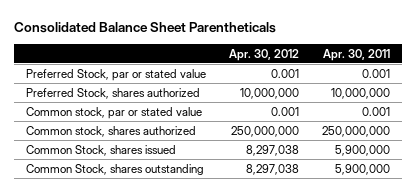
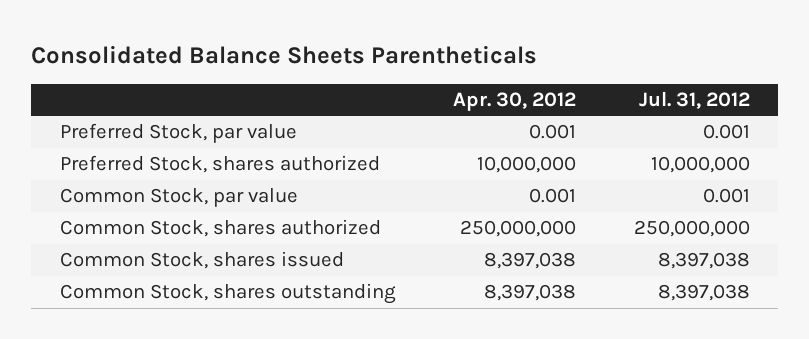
- Consolidated Balance Sheet Parentheticals
+ Consolidated Balance Sheets Parentheticals
- | Apr. 30, 2012 | Apr. 30, 2011
+ | Apr. 30, 2012 | Jul. 31, 2012
- Preferred Stock, par or stated value | 0.001 | 0.001
+ Preferred Stock, par value | 0.001 | 0.001
- Common stock, par or stated value | 0.001 | 0.001
- Common stock, shares authorized | 250,000,000 | 250,000,000
- Common Stock, shares issued | 8,297,038 | 5,900,000
- Common Stock, shares outstanding | 8,297,038 | 5,900,000
+ Common Stock, par value | 0.001 | 0.001
+ Common Stock, shares authorized | 250,000,000 | 250,000,000
+ Common Stock, shares issued | 8,397,038 | 8,397,038
+ Common Stock, shares outstanding | 8,397,038 | 8,397,038

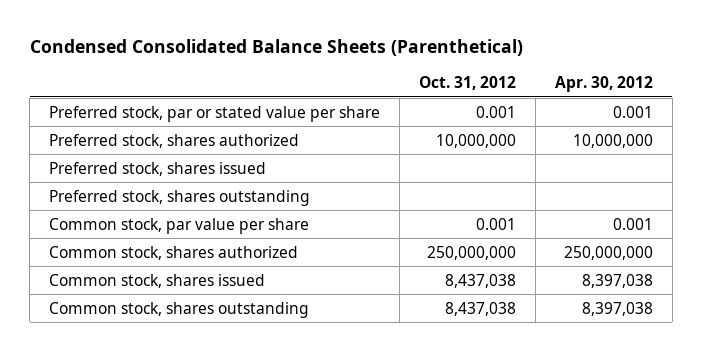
- Consolidated Balance Sheets Parentheticals
+ Condensed Consolidated Balance Sheets (Parenthetical)
- | Apr. 30, 2012 | Jul. 31, 2012
+ | Oct. 31, 2012 | Apr. 30, 2012
- Preferred Stock, par value | 0.001 | 0.001
- Preferred Stock, shares authorized | 10,000,000 | 10,000,000
- Common Stock, par value | 0.001 | 0.001
- Common Stock, shares authorized | 250,000,000 | 250,000,000
- Common Stock, shares issued | 8,397,038 | 8,397,038
- Common Stock, shares outstanding | 8,397,038 | 8,397,038
+ Preferred stock, par or stated value per share | 0.001 | 0.001
+ Preferred stock, shares authorized | 10,000,000 | 10,000,000
+ Preferred stock, shares issued
+ Preferred stock, shares outstanding
+ Common stock, par value per share | 0.001 | 0.001
+ Common stock, shares authorized | 250,000,000 | 250,000,000
+ Common stock, shares issued | 8,437,038 | 8,397,038
+ Common stock, shares outstanding | 8,437,038 | 8,397,038

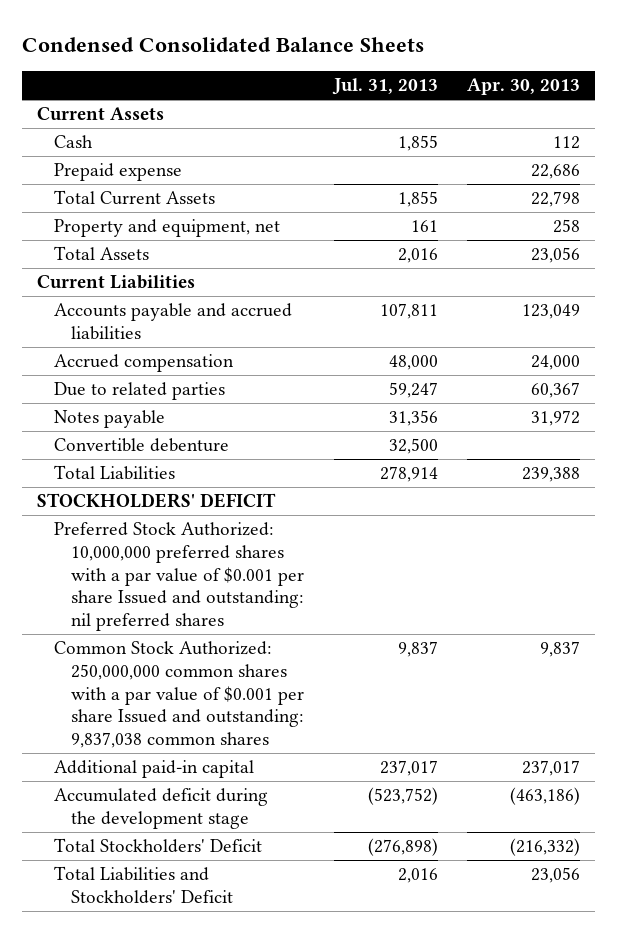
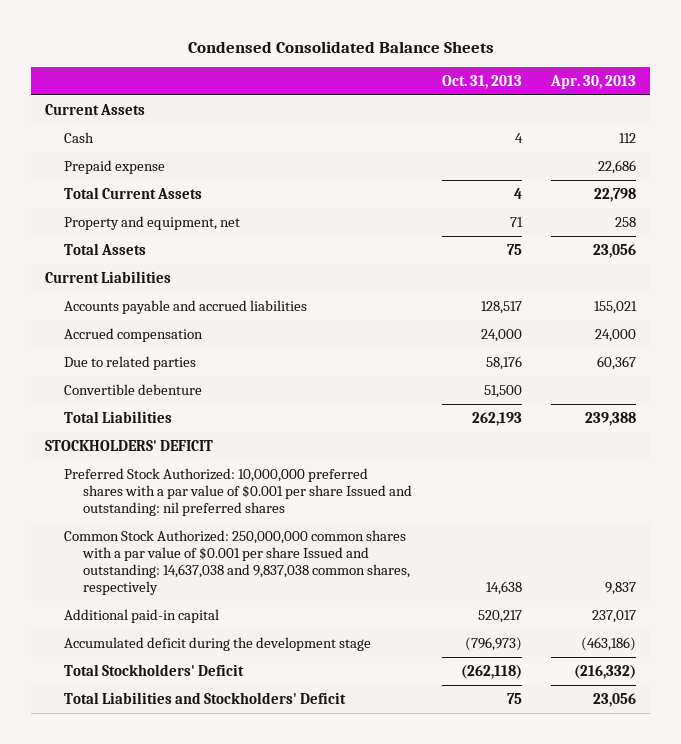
- | Jul. 31, 2013 | Apr. 30, 2013
+ | Oct. 31, 2013 | Apr. 30, 2013
- Accounts payable and accrued liabilities | 107,811 | 123,049
+ Accounts payable and accrued liabilities | 128,517 | 155,021
- Notes payable | 31,356 | 31,972
- Common Stock Authorized: 250,000,000 common shares with a par value of $0.001 per share Issued and outstanding: 9,837,038 common shares | 9,837 | 9,837
+ Common Stock Authorized: 250,000,000 common shares with a par value of $0.001 per share Issued and outstanding: 14,637,038 and 9,837,038 common shares, respectively | 14,638 | 9,837

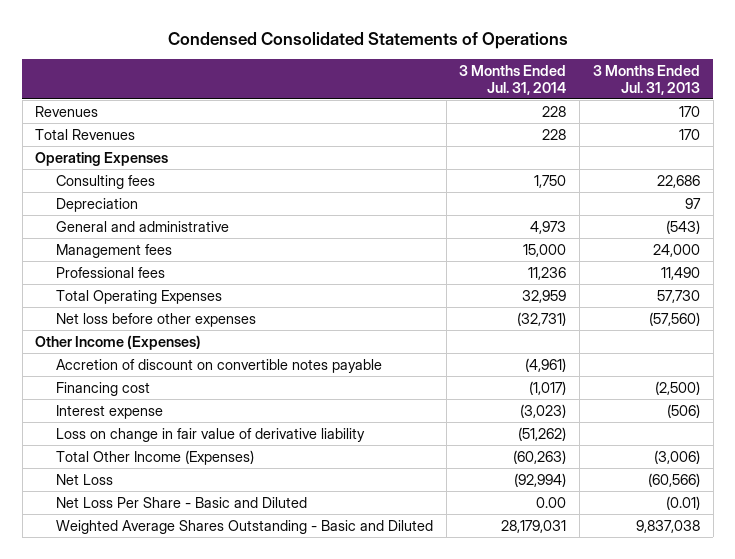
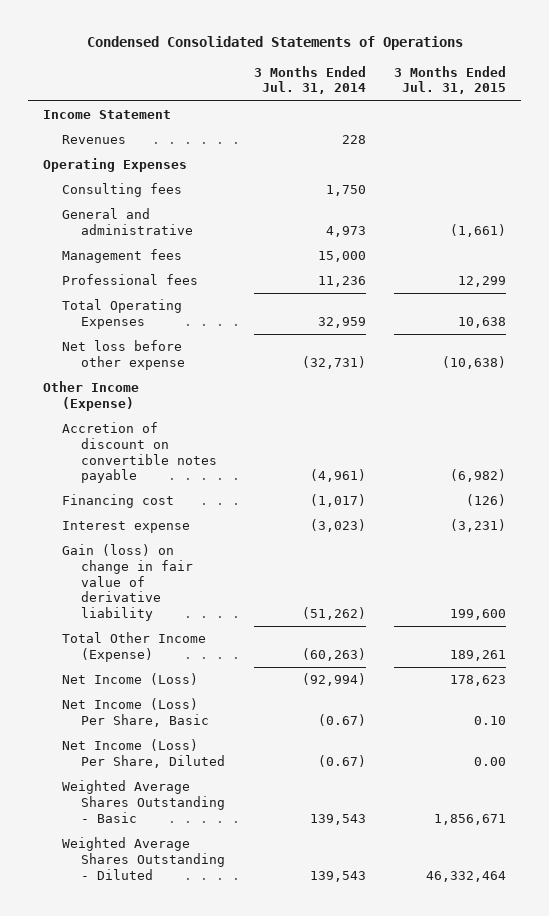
- | 3 Months Ended Jul. 31, 2014 | 3 Months Ended Jul. 31, 2013
+ | 3 Months Ended Jul. 31, 2014 | 3 Months Ended Jul. 31, 2015
+ Income Statement
- Total Revenues | 228 | 170
- Depreciation | | 97
- Net loss before other expenses | (32,731) | (57,560)
- Other Income (Expenses)
+ Net loss before other expense | (32,731) | (10,638)
+ Other Income (Expense)
- Loss on change in fair value of derivative liability | (51,262) |
- Total Other Income (Expenses) | (60,263) | (3,006)
- Net Loss | (92,994) | (60,566)
- Net Loss Per Share - Basic and Diluted | 0.00 | (0.01)
- Weighted Average Shares Outstanding - Basic and Diluted | 28,179,031 | 9,837,038
+ Gain (loss) on change in fair value of derivative liability | (51,262) | 199,600
+ Total Other Income (Expense) | (60,263) | 189,261
+ Net Income (Loss) | (92,994) | 178,623
+ Net Income (Loss) Per Share, Basic | (0.67) | 0.10
+ Net Income (Loss) Per Share, Diluted | (0.67) | 0.00
+ Weighted Average Shares Outstanding - Basic | 139,543 | 1,856,671
+ Weighted Average Shares Outstanding - Diluted | 139,543 | 46,332,464

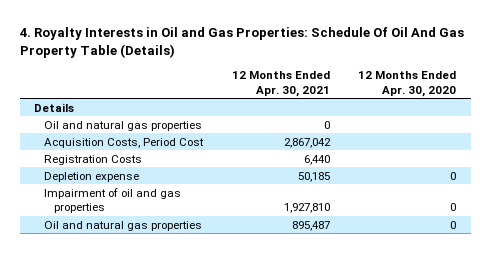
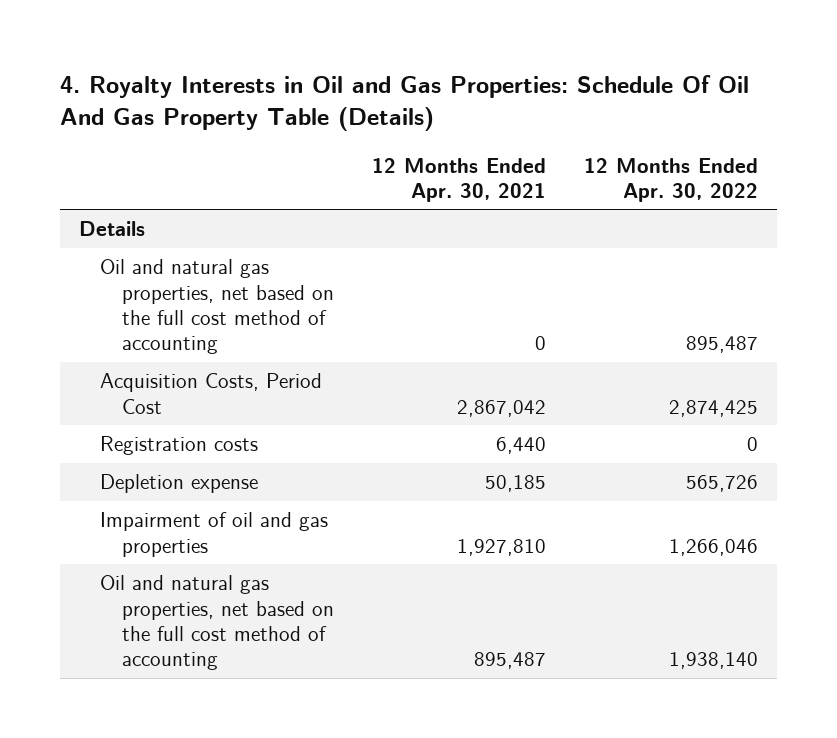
- | 12 Months Ended Apr. 30, 2021 | 12 Months Ended Apr. 30, 2020
+ | 12 Months Ended Apr. 30, 2021 | 12 Months Ended Apr. 30, 2022
- Oil and natural gas properties | 0 |
+ Oil and natural gas properties, net based on the full cost method of accounting | 0 | 895,487
- Registration Costs | 6,440 |
+ Registration costs | 6,440 | 0
- Oil and natural gas properties | 895,487 | 0
+ Oil and natural gas properties, net based on the full cost method of accounting | 895,487 | 1,938,140

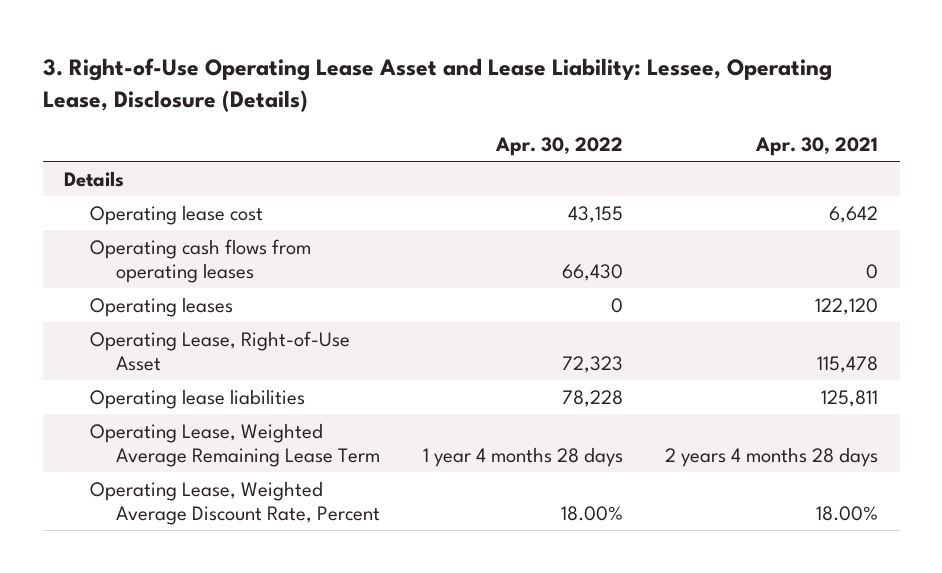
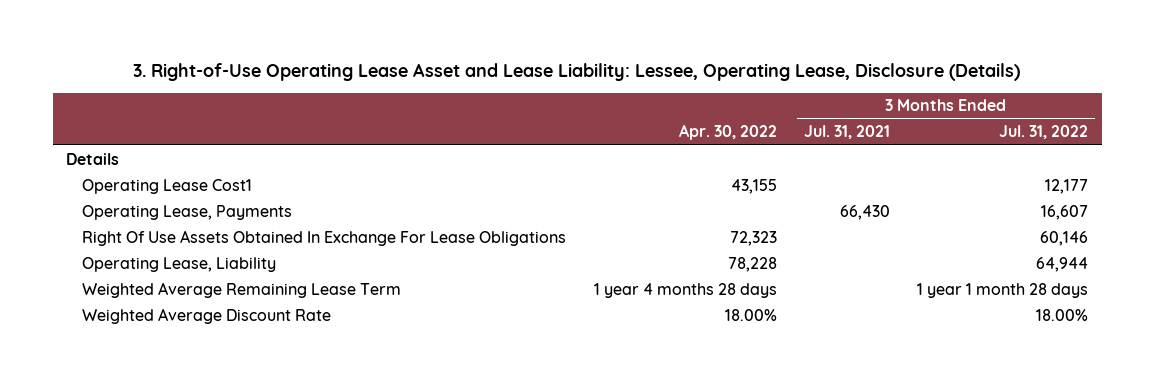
- | Apr. 30, 2022 | Apr. 30, 2021
+ | Apr. 30, 2022 | 3 Months Ended Jul. 31, 2021 | 3 Months Ended Jul. 31, 2022
- Operating lease cost | 43,155 | 6,642
- Operating cash flows from operating leases | 66,430 | 0
- Operating leases | 0 | 122,120
- Operating Lease, Right-of-Use Asset | 72,323 | 115,478
- Operating lease liabilities | 78,228 | 125,811
- Operating Lease, Weighted Average Remaining Lease Term | 1 year 4 months 28 days | 2 years 4 months 28 days
- Operating Lease, Weighted Average Discount Rate, Percent | 18.00% | 18.00%
+ Operating Lease Cost1 | 43,155 | | 12,177
+ Operating Lease, Payments | | 66,430 | 16,607
+ Right Of Use Assets Obtained In Exchange For Lease Obligations | 72,323 | | 60,146
+ Operating Lease, Liability | 78,228 | | 64,944
+ Weighted Average Remaining Lease Term | 1 year 4 months 28 days | | 1 year 1 month 28 days
+ Weighted Average Discount Rate | 18.00% | | 18.00%

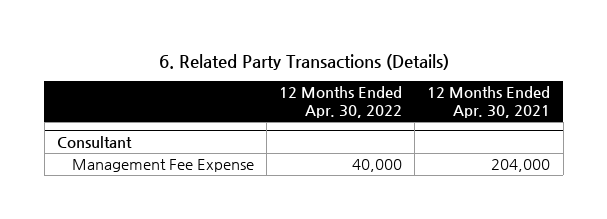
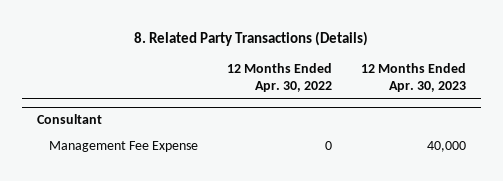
- 6. Related Party Transactions (Details)
+ 8. Related Party Transactions (Details)
- | 12 Months Ended Apr. 30, 2022 | 12 Months Ended Apr. 30, 2021
+ | 12 Months Ended Apr. 30, 2022 | 12 Months Ended Apr. 30, 2023
@ Consultant
- Management Fee Expense | 40,000 | 204,000
+ Management Fee Expense | 0 | 40,000

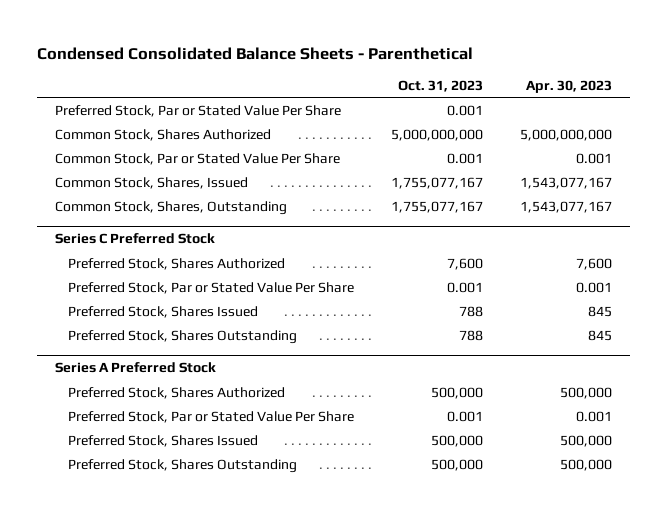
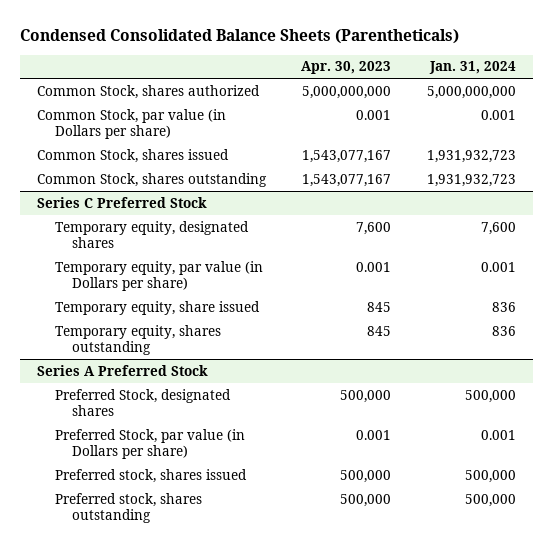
- Condensed Consolidated Balance Sheets - Parenthetical
+ Condensed Consolidated Balance Sheets (Parentheticals)
- | Oct. 31, 2023 | Apr. 30, 2023
+ | Apr. 30, 2023 | Jan. 31, 2024
- Preferred Stock, Par or Stated Value Per Share | 0.001 |
- Common Stock, Shares Authorized | 5,000,000,000 | 5,000,000,000
- Common Stock, Par or Stated Value Per Share | 0.001 | 0.001
- Common Stock, Shares, Issued | 1,755,077,167 | 1,543,077,167
- Common Stock, Shares, Outstanding | 1,755,077,167 | 1,543,077,167
+ Common Stock, shares authorized | 5,000,000,000 | 5,000,000,000
+ Common Stock, par value (in Dollars per share) | 0.001 | 0.001
+ Common Stock, shares issued | 1,543,077,167 | 1,931,932,723
+ Common Stock, shares outstanding | 1,543,077,167 | 1,931,932,723
@ Series C Preferred Stock
- Preferred Stock, Shares Authorized | 7,600 | 7,600
- Preferred Stock, Par or Stated Value Per Share | 0.001 | 0.001
- Preferred Stock, Shares Issued | 788 | 845
- Preferred Stock, Shares Outstanding | 788 | 845
+ Temporary equity, designated shares | 7,600 | 7,600
+ Temporary equity, par value (in Dollars per share) | 0.001 | 0.001
+ Temporary equity, share issued | 845 | 836
+ Temporary equity, shares outstanding | 845 | 836
@ Series A Preferred Stock
- Preferred Stock, Shares Authorized | 500,000 | 500,000
- Preferred Stock, Par or Stated Value Per Share | 0.001 | 0.001
- Preferred Stock, Shares Issued | 500,000 | 500,000
- Preferred Stock, Shares Outstanding | 500,000 | 500,000
+ Preferred Stock, designated shares | 500,000 | 500,000
+ Preferred Stock, par value (in Dollars per share) | 0.001 | 0.001
+ Preferred stock, shares issued | 500,000 | 500,000
+ Preferred stock, shares outstanding | 500,000 | 500,000

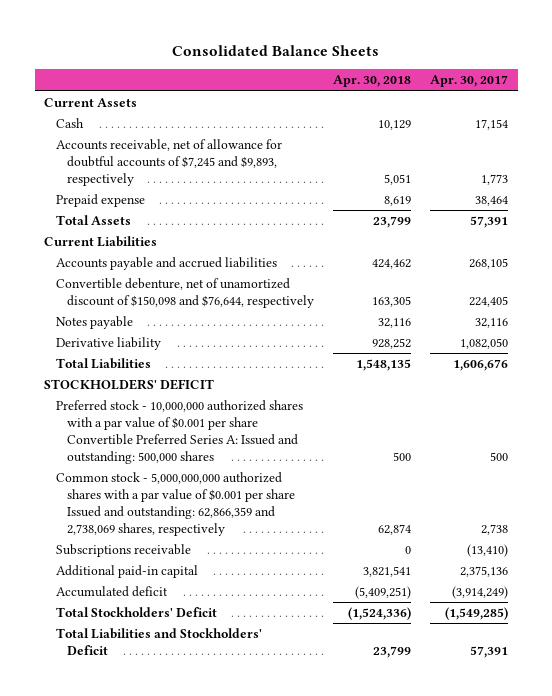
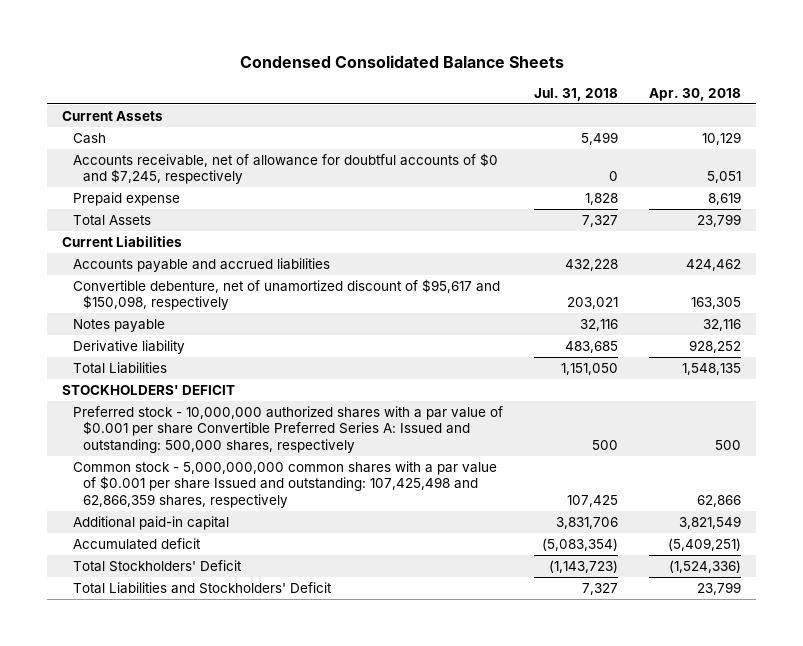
- Consolidated Balance Sheets
+ Condensed Consolidated Balance Sheets
- | Apr. 30, 2018 | Apr. 30, 2017
+ | Jul. 31, 2018 | Apr. 30, 2018
- Accounts receivable, net of allowance for doubtful accounts of $7,245 and $9,893, respectively | 5,051 | 1,773
+ Accounts receivable, net of allowance for doubtful accounts of $0 and $7,245, respectively | 0 | 5,051
- Convertible debenture, net of unamortized discount of $150,098 and $76,644, respectively | 163,305 | 224,405
+ Convertible debenture, net of unamortized discount of $95,617 and $150,098, respectively | 203,021 | 163,305
- Preferred stock - 10,000,000 authorized shares with a par value of $0.001 per share Convertible Preferred Series A: Issued and outstanding: 500,000 shares | 500 | 500
- Common stock - 5,000,000,000 authorized shares with a par value of $0.001 per share Issued and outstanding: 62,866,359 and 2,738,069 shares, respectively | 62,874 | 2,738
- Subscriptions receivable | 0 | (13,410)
- Additional paid-in capital | 3,821,541 | 2,375,136
+ Preferred stock - 10,000,000 authorized shares with a par value of $0.001 per share Convertible Preferred Series A: Issued and outstanding: 500,000 shares, respectively | 500 | 500
+ Common stock - 5,000,000,000 common shares with a par value of $0.001 per share Issued and outstanding: 107,425,498 and 62,866,359 shares, respectively | 107,425 | 62,866
+ Additional paid-in capital | 3,831,706 | 3,821,549

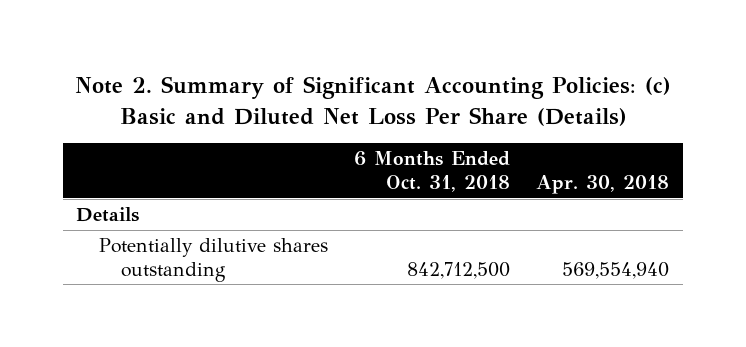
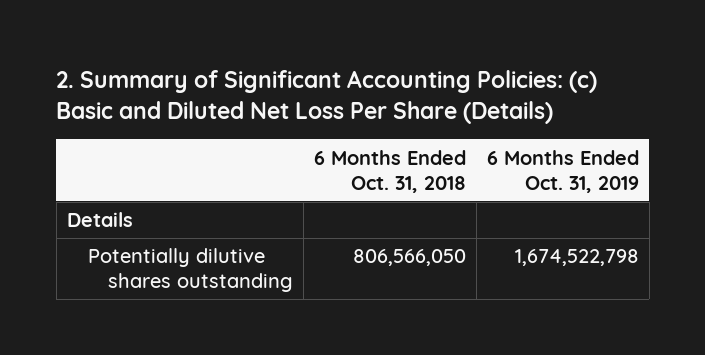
- Note 2. Summary of Significant Accounting Policies: (c) Basic and Diluted Net Loss Per Share (Details)
+ 2. Summary of Significant Accounting Policies: (c) Basic and Diluted Net Loss Per Share (Details)
- | 6 Months Ended Oct. 31, 2018 | Apr. 30, 2018
+ | 6 Months Ended Oct. 31, 2018 | 6 Months Ended Oct. 31, 2019
- Potentially dilutive shares outstanding | 842,712,500 | 569,554,940
+ Potentially dilutive shares outstanding | 806,566,050 | 1,674,522,798

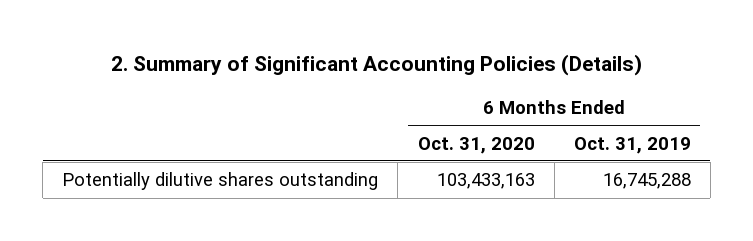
- 2. Summary of Significant Accounting Policies: (c) Basic and Diluted Net Loss Per Share (Details)
+ 2. Summary of Significant Accounting Policies (Details)
- | 6 Months Ended Oct. 31, 2018 | 6 Months Ended Oct. 31, 2019
+ | 6 Months Ended Oct. 31, 2020 | 6 Months Ended Oct. 31, 2019
- Details
- Potentially dilutive shares outstanding | 806,566,050 | 1,674,522,798
+ Potentially dilutive shares outstanding | 103,433,163 | 16,745,288

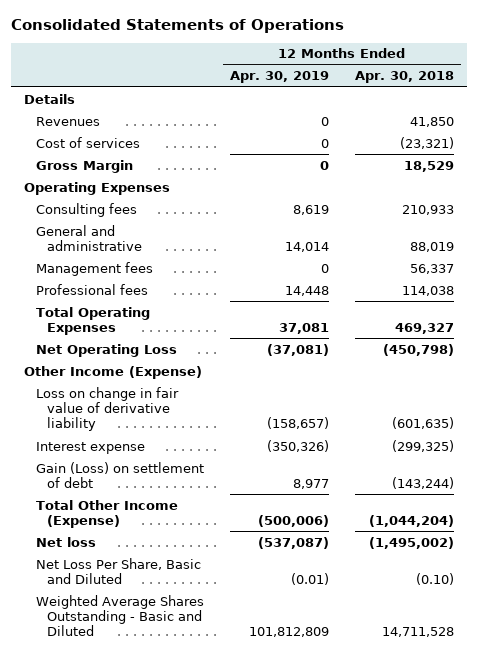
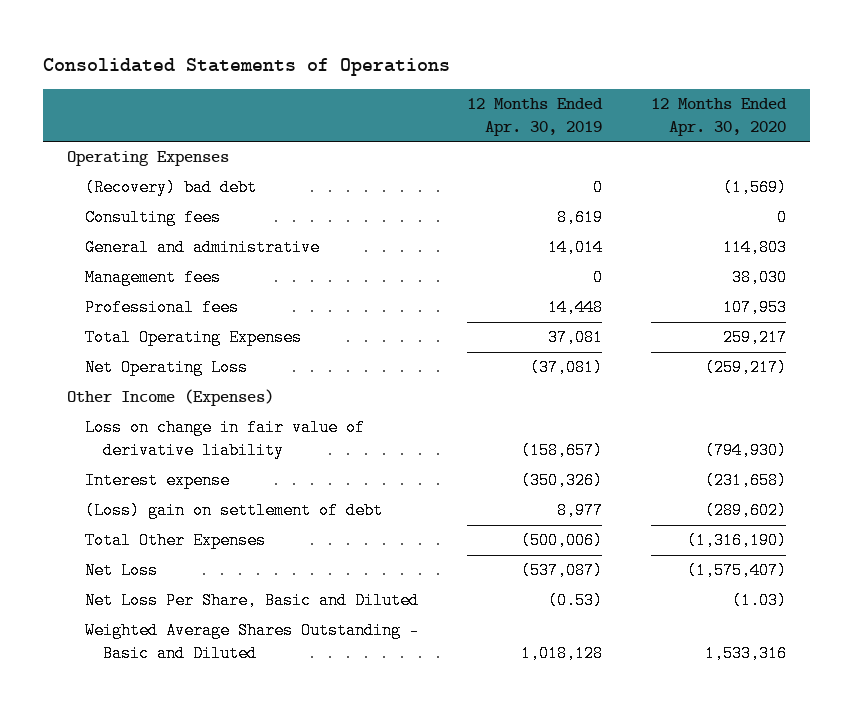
- | 12 Months Ended Apr. 30, 2019 | 12 Months Ended Apr. 30, 2018
+ | 12 Months Ended Apr. 30, 2019 | 12 Months Ended Apr. 30, 2020
- Details
- Revenues | 0 | 41,850
- Cost of services | 0 | (23,321)
- Gross Margin | 0 | 18,529
+ (Recovery) bad debt | 0 | (1,569)
- Other Income (Expense)
+ Other Income (Expenses)
- Gain (Loss) on settlement of debt | 8,977 | (143,244)
- Total Other Income (Expense) | (500,006) | (1,044,204)
- Net loss | (537,087) | (1,495,002)
- Net Loss Per Share, Basic and Diluted | (0.01) | (0.10)
- Weighted Average Shares Outstanding - Basic and Diluted | 101,812,809 | 14,711,528
+ (Loss) gain on settlement of debt | 8,977 | (289,602)
+ Total Other Expenses | (500,006) | (1,316,190)
+ Net Loss | (537,087) | (1,575,407)
+ Net Loss Per Share, Basic and Diluted | (0.53) | (1.03)
+ Weighted Average Shares Outstanding - Basic and Diluted | 1,018,128 | 1,533,316

